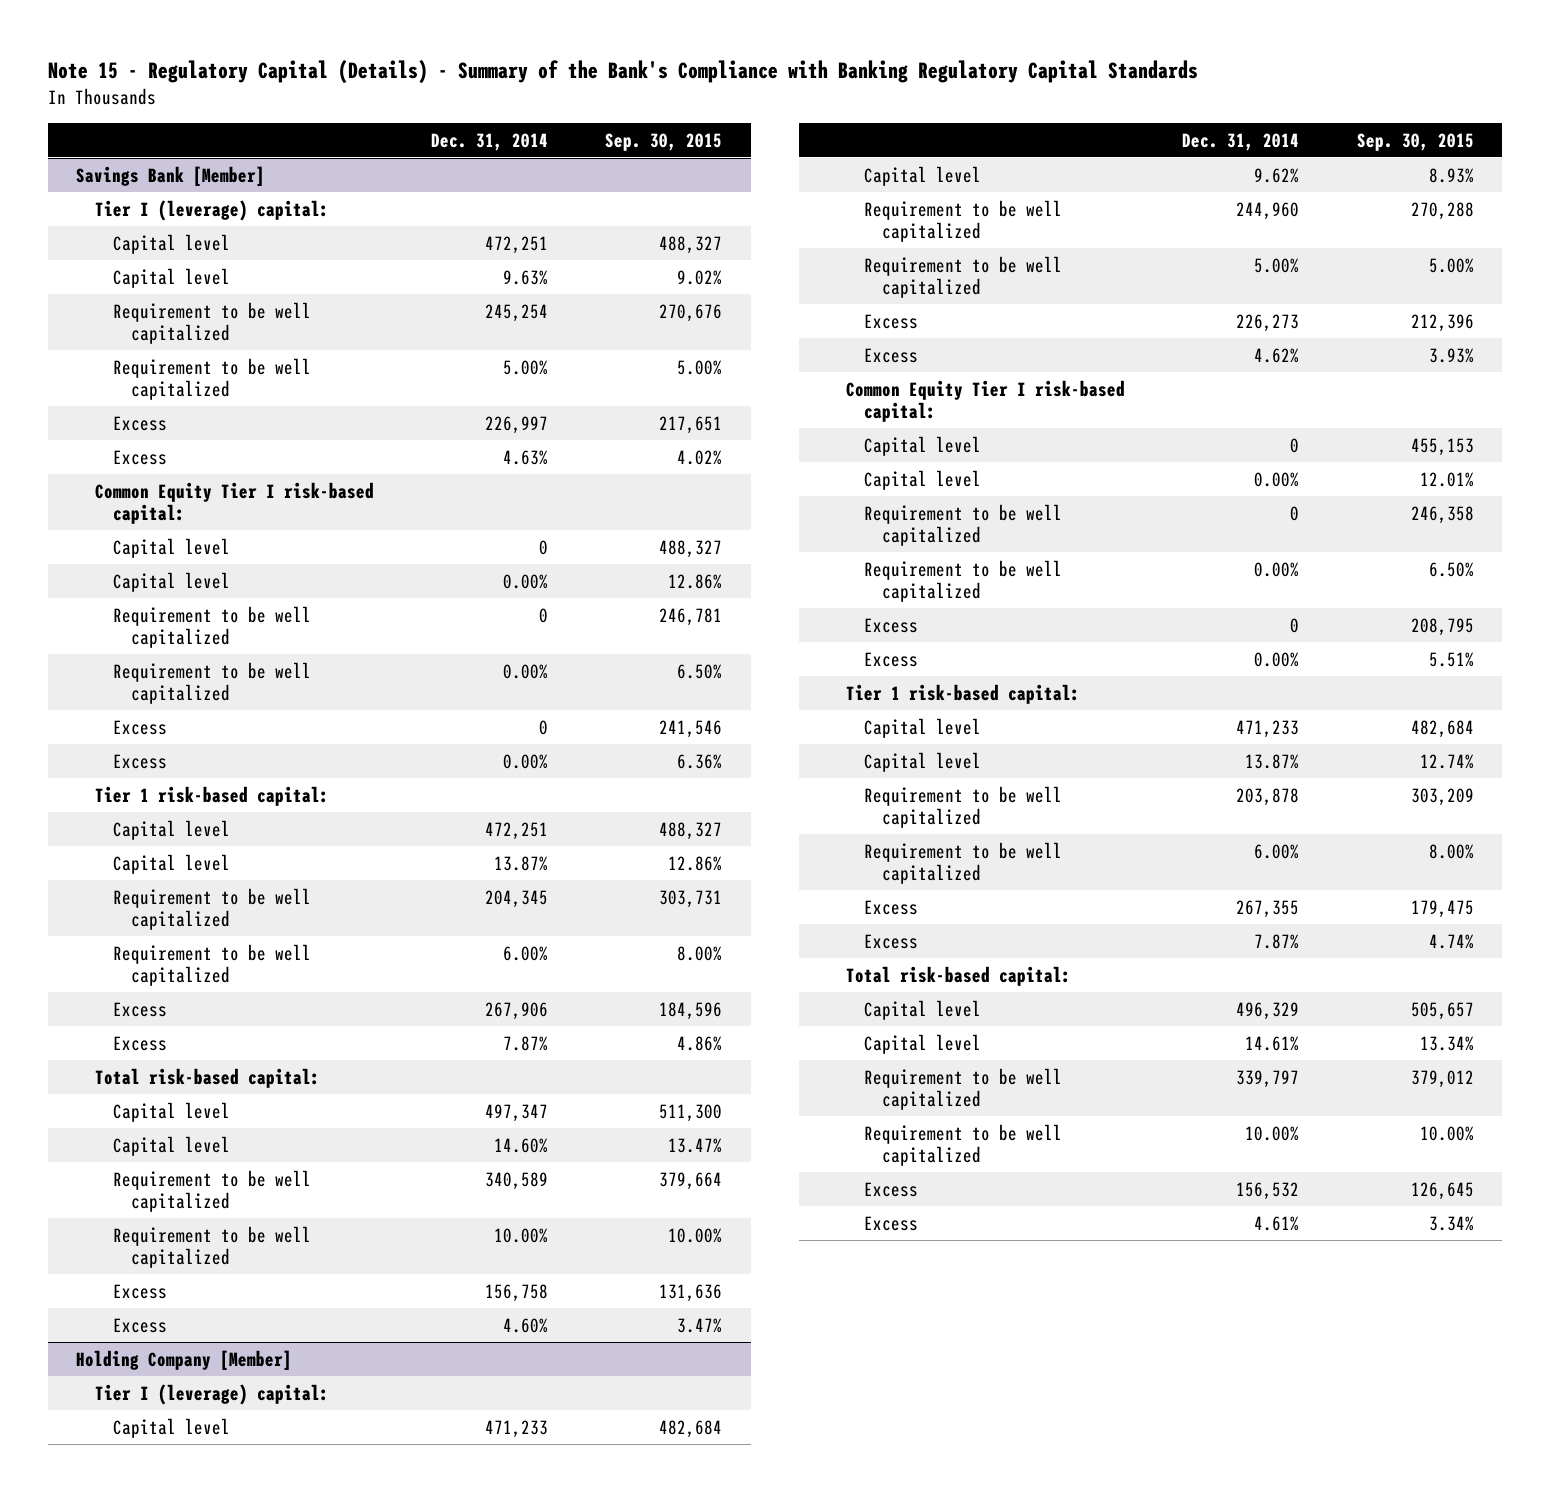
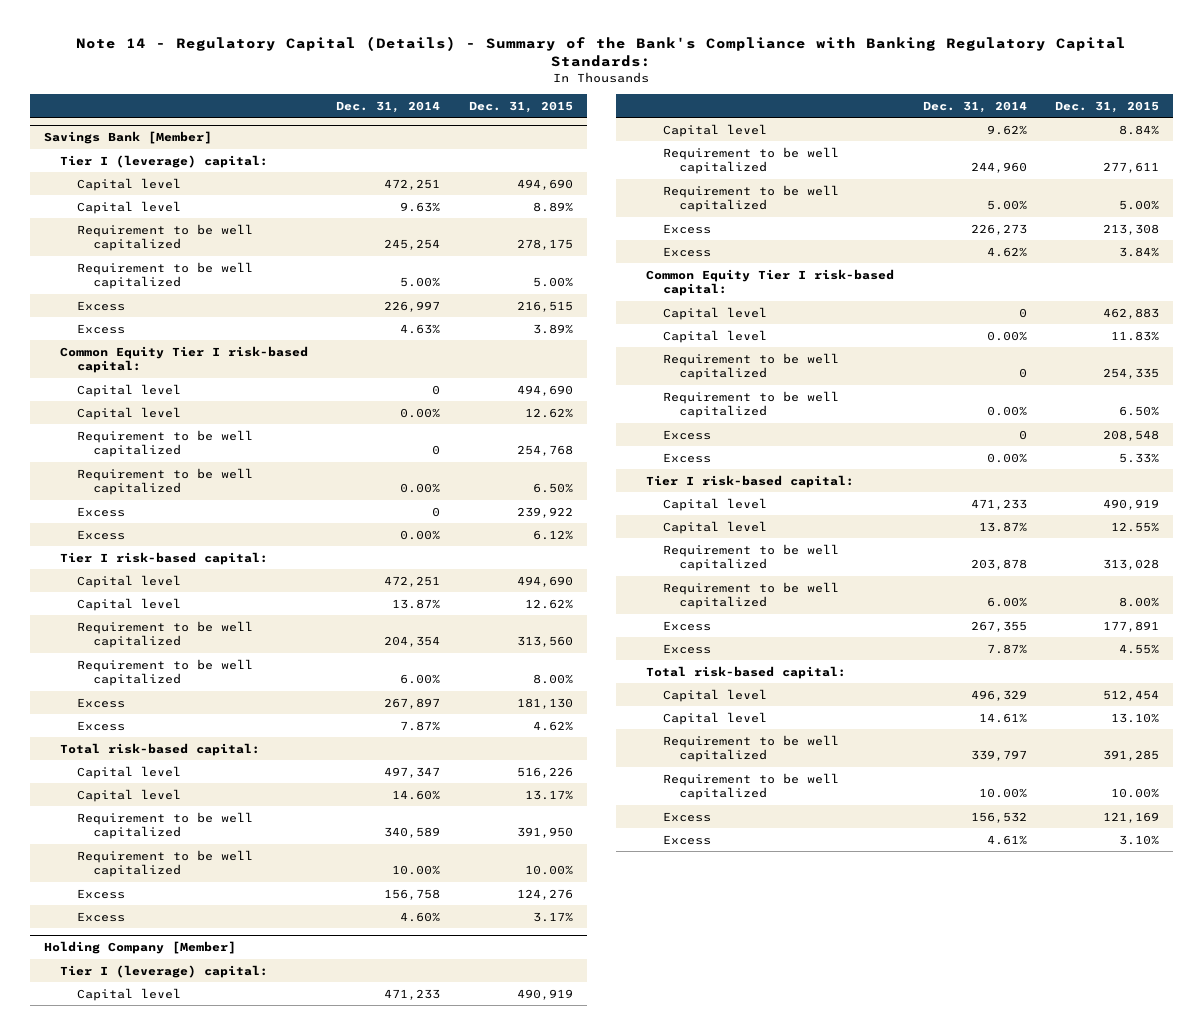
- Note 15 - Regulatory Capital (Details) - Summary of the Bank's Compliance with Banking Regulatory Capital Standards
+ Note 14 - Regulatory Capital (Details) - Summary of the Bank's Compliance with Banking Regulatory Capital Standards:
- | Dec. 31, 2014 | Sep. 30, 2015
+ | Dec. 31, 2014 | Dec. 31, 2015
@ Savings Bank [Member]
- Tier 1 risk-based capital:
+ Tier I risk-based capital:
- Requirement to be well capitalized | 204,345 | 303,731
+ Requirement to be well capitalized | 204,354 | 313,560
- Excess | 267,906 | 184,596
+ Excess | 267,897 | 181,130
@ Holding Company [Member]
- Tier 1 risk-based capital:
+ Tier I risk-based capital:

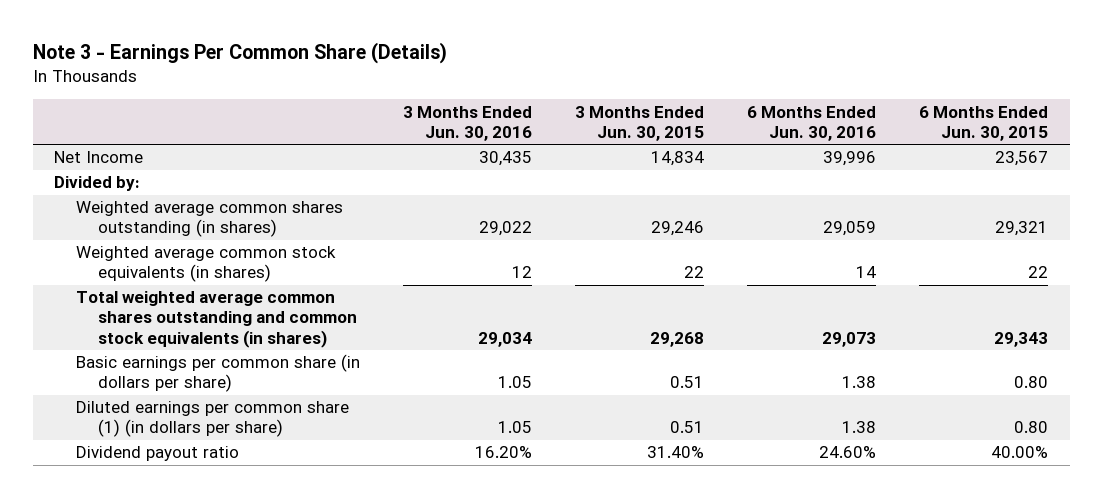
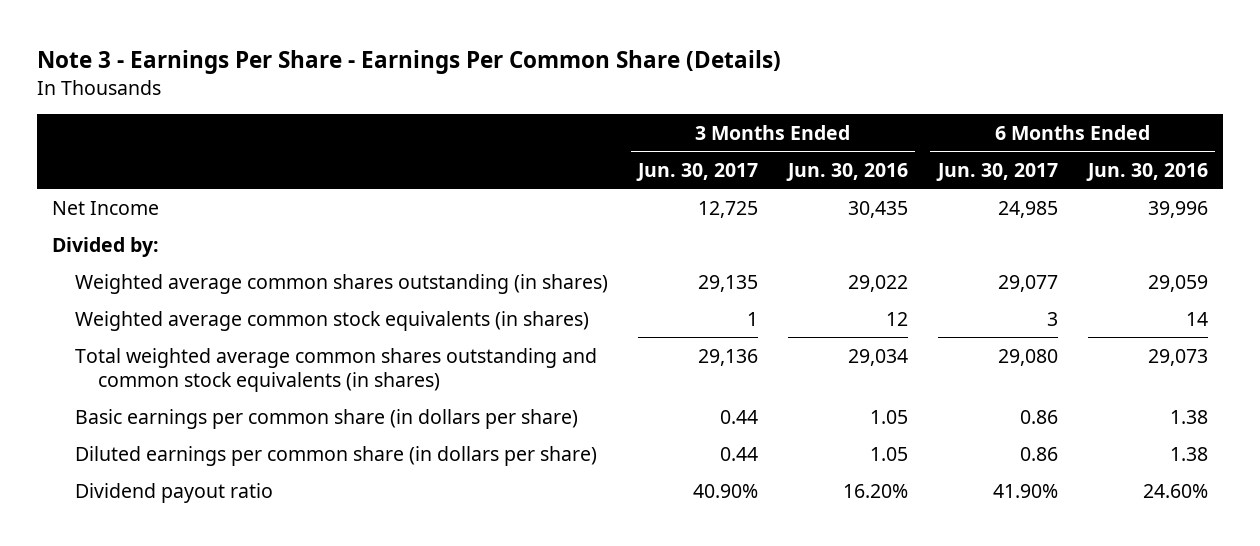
- Note 3 - Earnings Per Common Share (Details)
+ Note 3 - Earnings Per Share - Earnings Per Common Share (Details)
- | 3 Months Ended Jun. 30, 2016 | 3 Months Ended Jun. 30, 2015 | 6 Months Ended Jun. 30, 2016 | 6 Months Ended Jun. 30, 2015
+ | 3 Months Ended Jun. 30, 2017 | 3 Months Ended Jun. 30, 2016 | 6 Months Ended Jun. 30, 2017 | 6 Months Ended Jun. 30, 2016
- Diluted earnings per common share (1) (in dollars per share) | 1.05 | 0.51 | 1.38 | 0.80
+ Diluted earnings per common share (in dollars per share) | 0.44 | 1.05 | 0.86 | 1.38

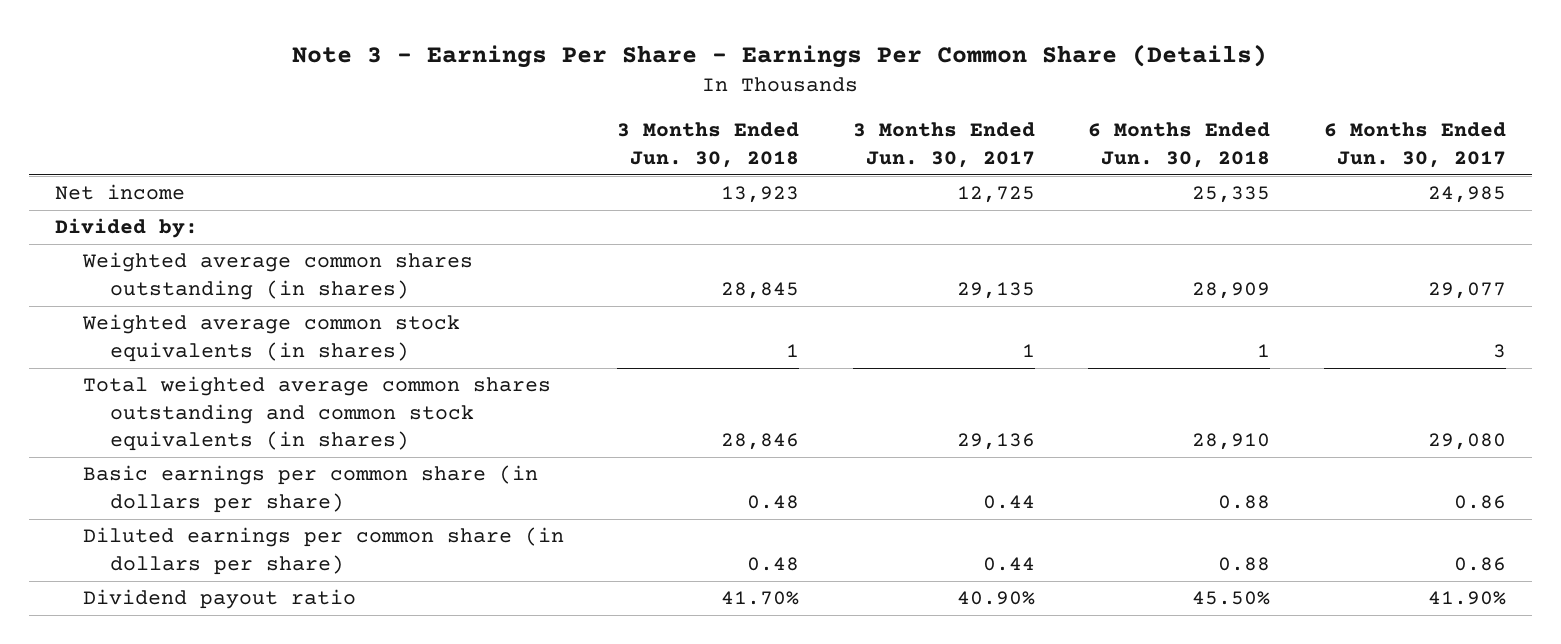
- | 3 Months Ended Jun. 30, 2017 | 3 Months Ended Jun. 30, 2016 | 6 Months Ended Jun. 30, 2017 | 6 Months Ended Jun. 30, 2016
+ | 3 Months Ended Jun. 30, 2018 | 3 Months Ended Jun. 30, 2017 | 6 Months Ended Jun. 30, 2018 | 6 Months Ended Jun. 30, 2017
- Net Income | 12,725 | 30,435 | 24,985 | 39,996
+ Net income | 13,923 | 12,725 | 25,335 | 24,985

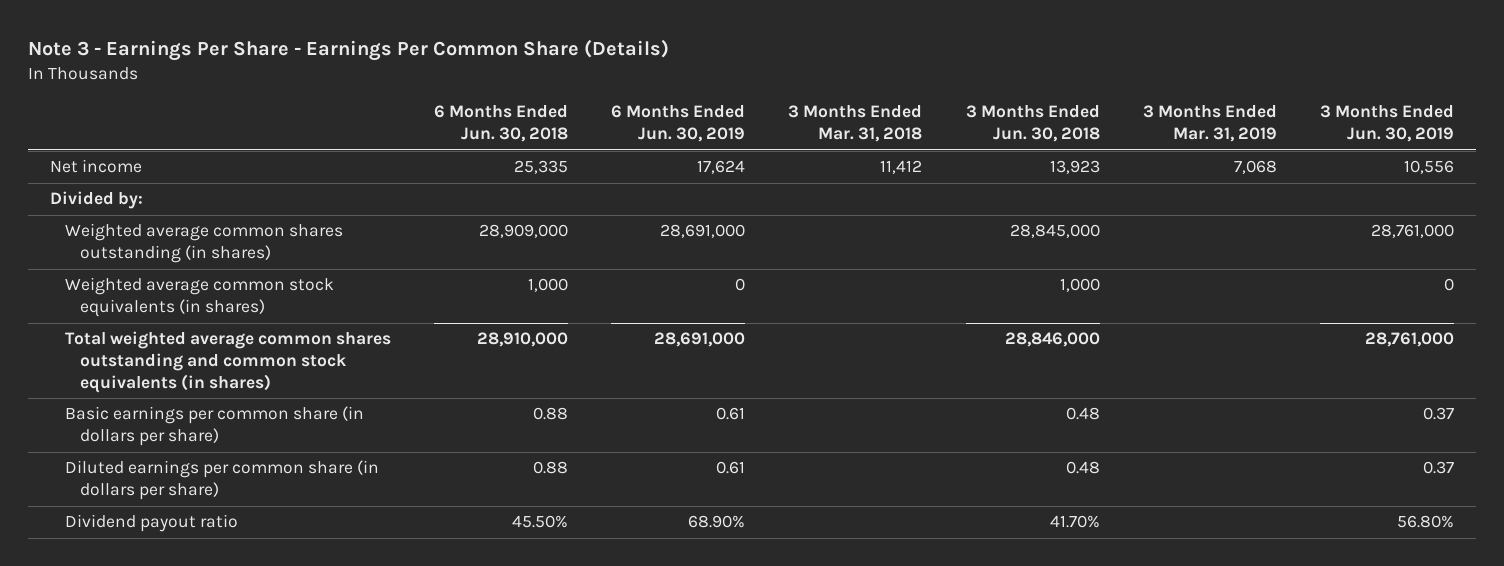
- | 3 Months Ended Jun. 30, 2018 | 3 Months Ended Jun. 30, 2017 | 6 Months Ended Jun. 30, 2018 | 6 Months Ended Jun. 30, 2017
+ | 6 Months Ended Jun. 30, 2018 | 6 Months Ended Jun. 30, 2019 | 3 Months Ended Mar. 31, 2018 | 3 Months Ended Jun. 30, 2018 | 3 Months Ended Mar. 31, 2019 | 3 Months Ended Jun. 30, 2019
- Weighted average common shares outstanding (in shares) | 28,845 | 29,135 | 28,909 | 29,077
- Weighted average common stock equivalents (in shares) | 1 | 1 | 1 | 3
- Total weighted average common shares outstanding and common stock equivalents (in shares) | 28,846 | 29,136 | 28,910 | 29,080
+ Weighted average common shares outstanding (in shares) | 28,909,000 | 28,691,000 | | 28,845,000 | | 28,761,000
+ Weighted average common stock equivalents (in shares) | 1,000 | 0 | | 1,000 | | 0
+ Total weighted average common shares outstanding and common stock equivalents (in shares) | 28,910,000 | 28,691,000 | | 28,846,000 | | 28,761,000

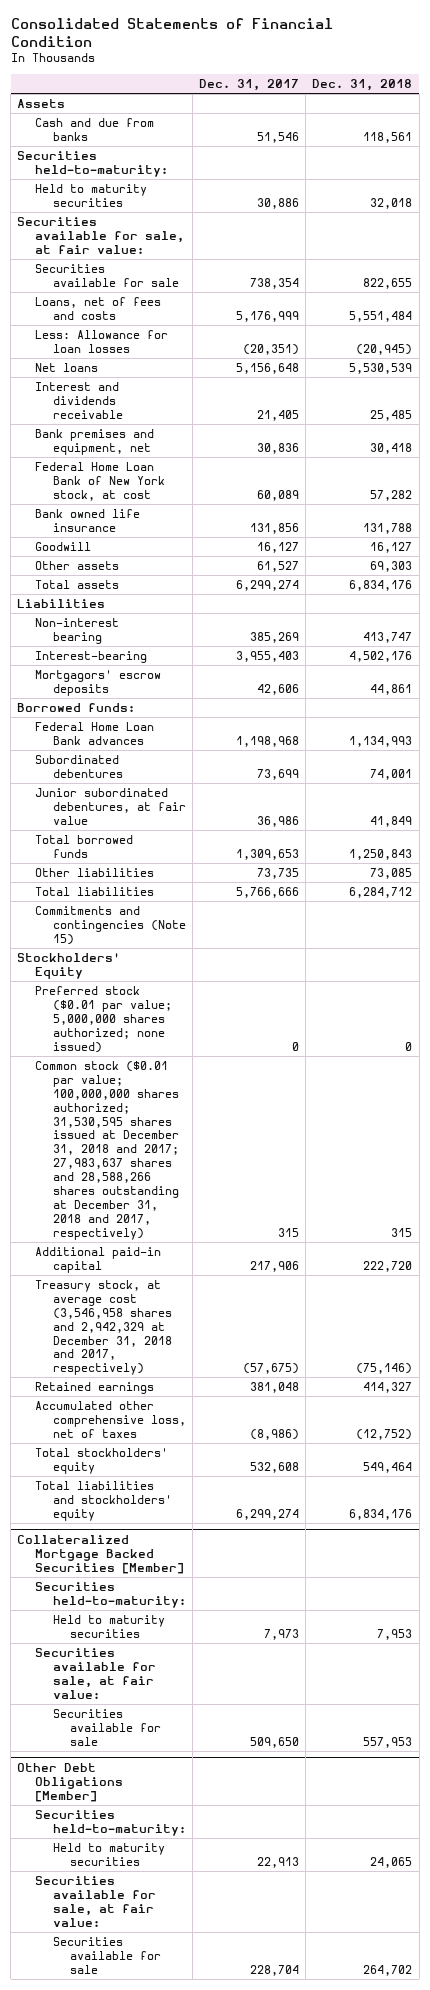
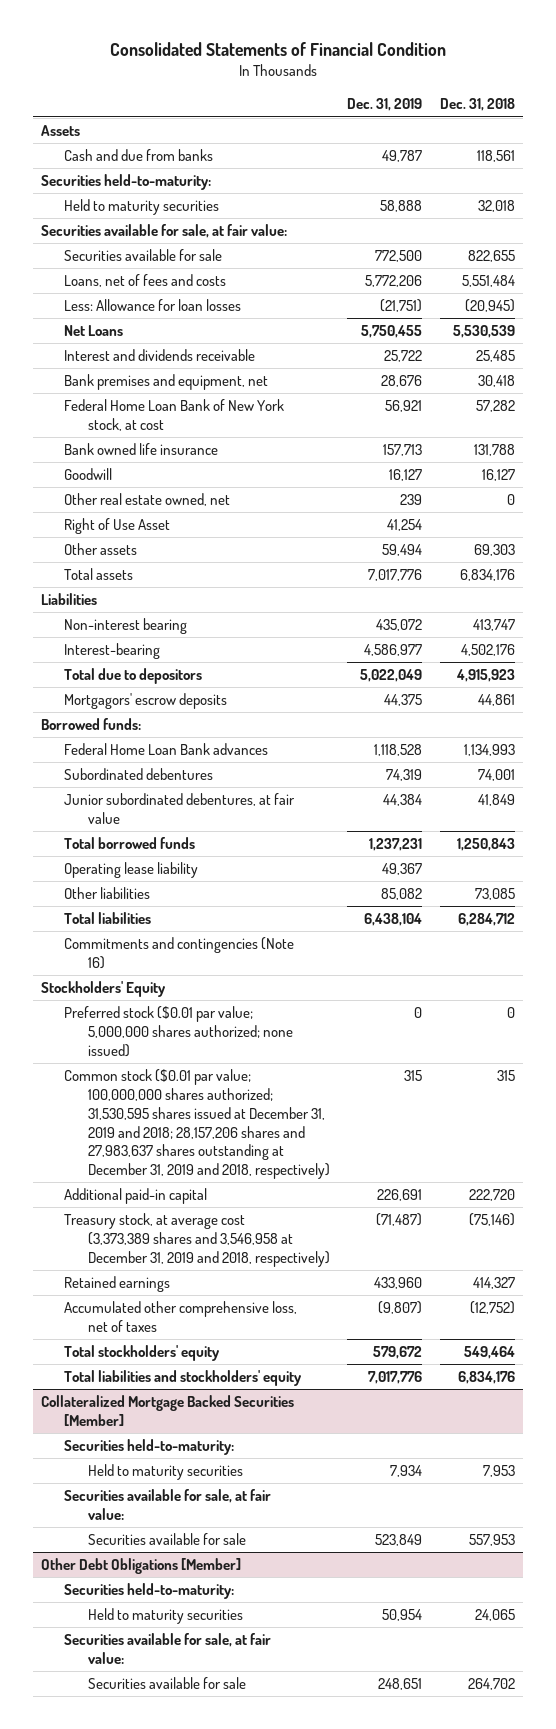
- | Dec. 31, 2017 | Dec. 31, 2018
+ | Dec. 31, 2019 | Dec. 31, 2018
- Net loans | 5,156,648 | 5,530,539
+ Net Loans | 5,750,455 | 5,530,539
+ Other real estate owned, net | 239 | 0
+ Right of Use Asset | 41,254 |
+ Total due to depositors | 5,022,049 | 4,915,923
+ Operating lease liability | 49,367 |
- Commitments and contingencies (Note 15)
+ Commitments and contingencies (Note 16)
- Common stock ($0.01 par value; 100,000,000 shares authorized; 31,530,595 shares issued at December 31, 2018 and 2017; 27,983,637 shares and 28,588,266 shares outstanding at December 31, 2018 and 2017, respectively) | 315 | 315
+ Common stock ($0.01 par value; 100,000,000 shares authorized; 31,530,595 shares issued at December 31, 2019 and 2018; 28,157,206 shares and 27,983,637 shares outstanding at December 31, 2019 and 2018, respectively) | 315 | 315
- Treasury stock, at average cost (3,546,958 shares and 2,942,329 at December 31, 2018 and 2017, respectively) | (57,675) | (75,146)
+ Treasury stock, at average cost (3,373,389 shares and 3,546,958 at December 31, 2019 and 2018, respectively) | (71,487) | (75,146)

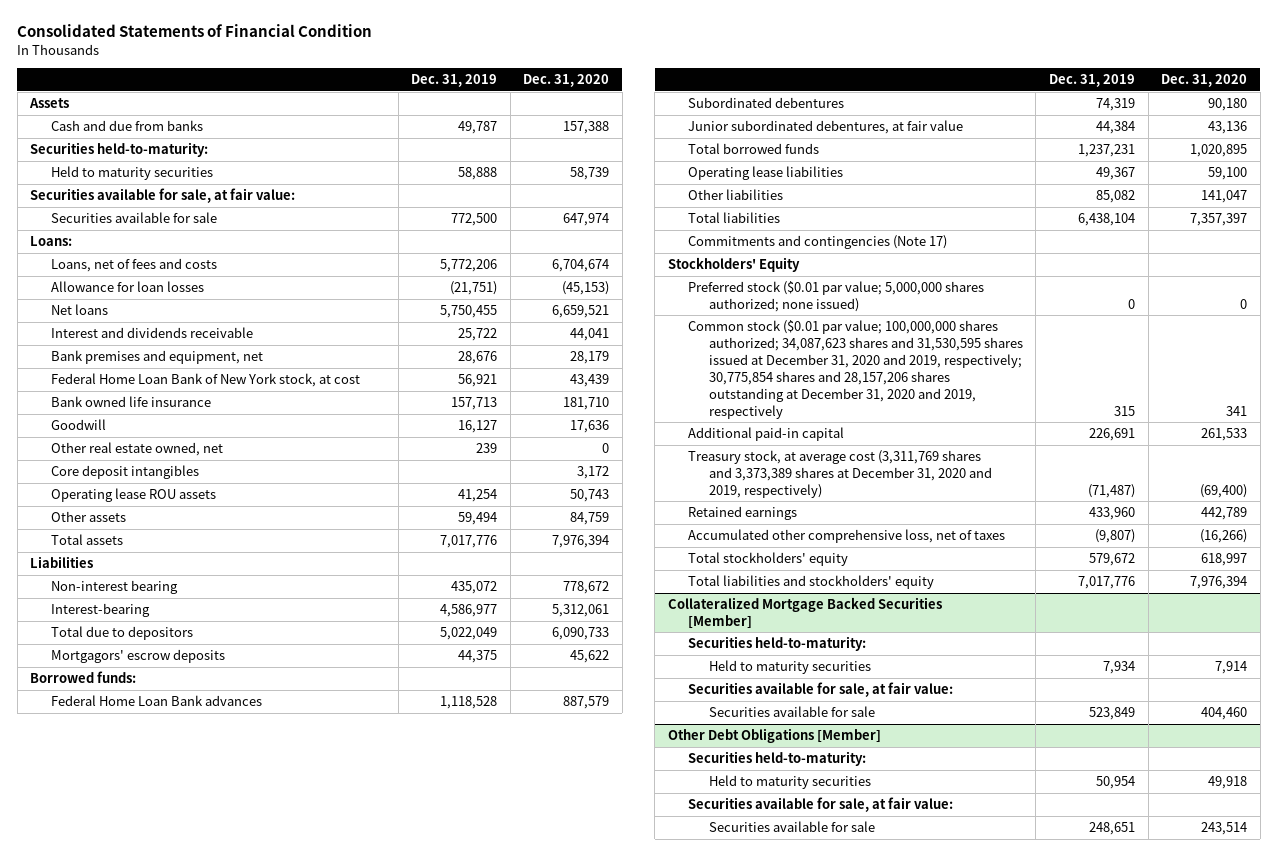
- | Dec. 31, 2019 | Dec. 31, 2018
+ | Dec. 31, 2019 | Dec. 31, 2020
+ Loans:
- Less: Allowance for loan losses | (21,751) | (20,945)
- Net Loans | 5,750,455 | 5,530,539
+ Allowance for loan losses | (21,751) | (45,153)
+ Net loans | 5,750,455 | 6,659,521
- Right of Use Asset | 41,254 |
+ Core deposit intangibles | | 3,172
+ Operating lease ROU assets | 41,254 | 50,743
- Operating lease liability | 49,367 |
+ Operating lease liabilities | 49,367 | 59,100
- Commitments and contingencies (Note 16)
+ Commitments and contingencies (Note 17)
- Common stock ($0.01 par value; 100,000,000 shares authorized; 31,530,595 shares issued at December 31, 2019 and 2018; 28,157,206 shares and 27,983,637 shares outstanding at December 31, 2019 and 2018, respectively) | 315 | 315
+ Common stock ($0.01 par value; 100,000,000 shares authorized; 34,087,623 shares and 31,530,595 shares issued at December 31, 2020 and 2019, respectively; 30,775,854 shares and 28,157,206 shares outstanding at December 31, 2020 and 2019, respectively | 315 | 341
- Treasury stock, at average cost (3,373,389 shares and 3,546,958 at December 31, 2019 and 2018, respectively) | (71,487) | (75,146)
+ Treasury stock, at average cost (3,311,769 shares and 3,373,389 shares at December 31, 2020 and 2019, respectively) | (71,487) | (69,400)

